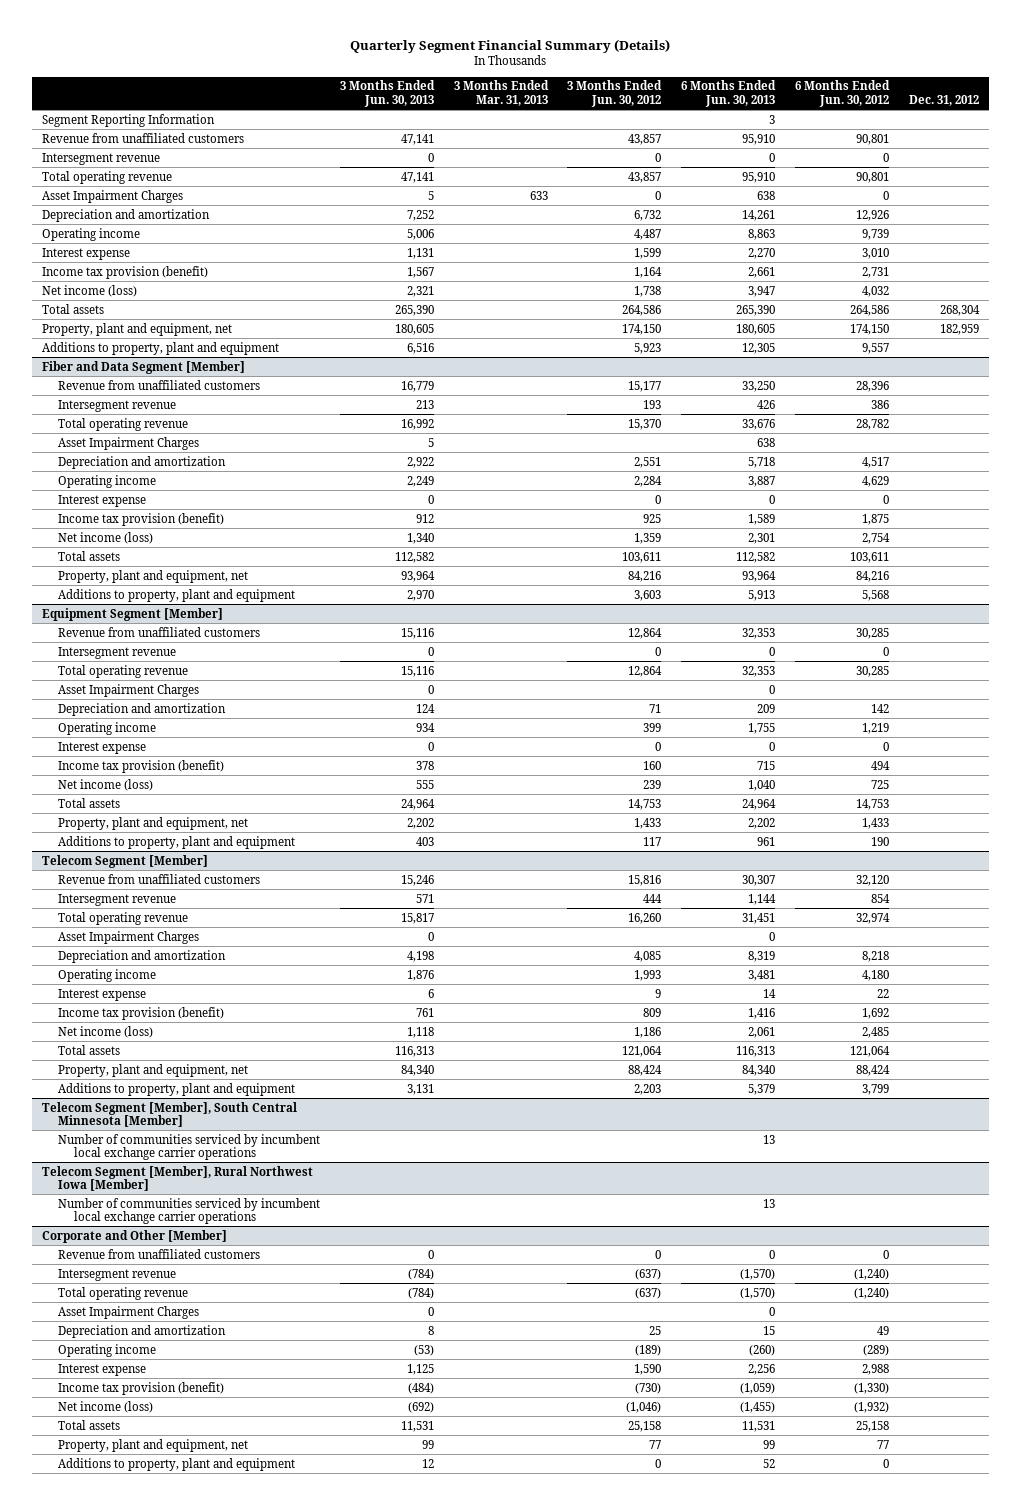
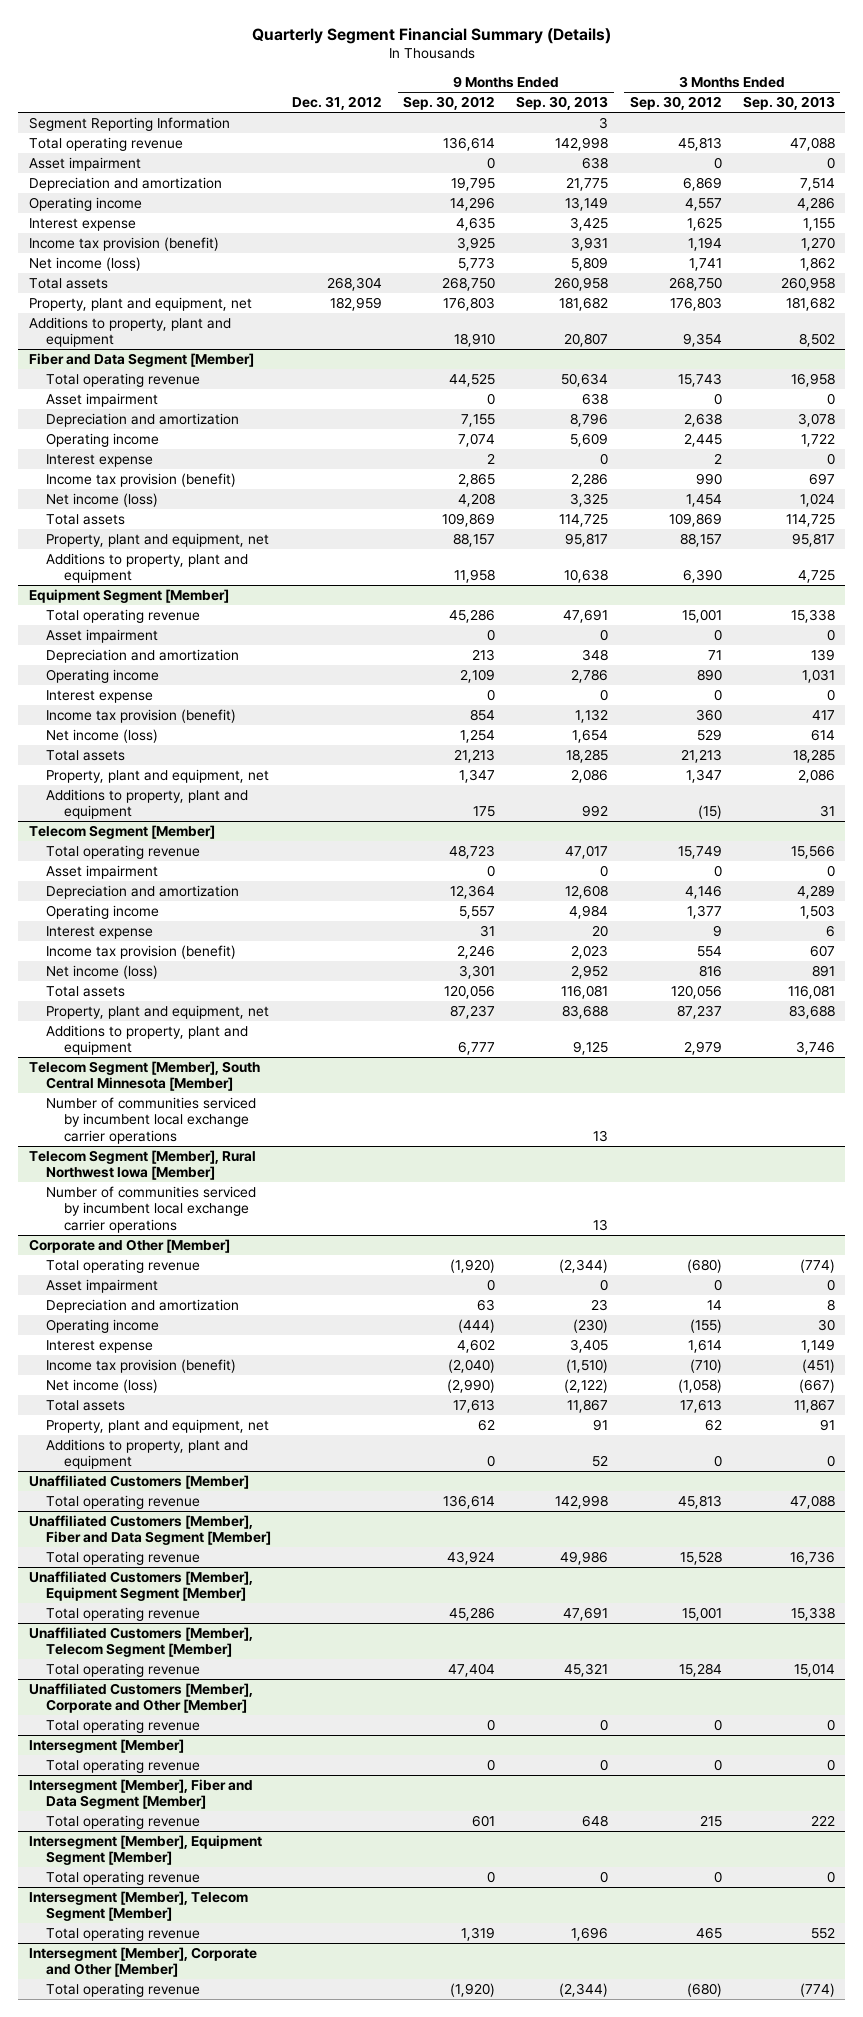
- | 3 Months Ended Jun. 30, 2013 | 3 Months Ended Mar. 31, 2013 | 3 Months Ended Jun. 30, 2012 | 6 Months Ended Jun. 30, 2013 | 6 Months Ended Jun. 30, 2012 | Dec. 31, 2012
+ | Dec. 31, 2012 | 9 Months Ended Sep. 30, 2012 | 9 Months Ended Sep. 30, 2013 | 3 Months Ended Sep. 30, 2012 | 3 Months Ended Sep. 30, 2013
- Revenue from unaffiliated customers | 47,141 | | 43,857 | 95,910 | 90,801 |
- Intersegment revenue | 0 | | 0 | 0 | 0 |
- Asset Impairment Charges | 5 | 633 | 0 | 638 | 0 |
+ Asset impairment | | 0 | 638 | 0 | 0
@ Fiber and Data Segment [Member]
- Revenue from unaffiliated customers | 16,779 | | 15,177 | 33,250 | 28,396 |
- Intersegment revenue | 213 | | 193 | 426 | 386 |
- Asset Impairment Charges | 5 | | | 638 | |
+ Asset impairment | | 0 | 638 | 0 | 0
@ Equipment Segment [Member]
- Revenue from unaffiliated customers | 15,116 | | 12,864 | 32,353 | 30,285 |
- Intersegment revenue | 0 | | 0 | 0 | 0 |
- Asset Impairment Charges | 0 | | | 0 | |
+ Asset impairment | | 0 | 0 | 0 | 0
@ Telecom Segment [Member]
- Revenue from unaffiliated customers | 15,246 | | 15,816 | 30,307 | 32,120 |
- Intersegment revenue | 571 | | 444 | 1,144 | 854 |
- Asset Impairment Charges | 0 | | | 0 | |
+ Asset impairment | | 0 | 0 | 0 | 0
@ Corporate and Other [Member]
- Revenue from unaffiliated customers | 0 | | 0 | 0 | 0 |
- Intersegment revenue | (784) | | (637) | (1,570) | (1,240) |
- Asset Impairment Charges | 0 | | | 0 | |
+ Asset impairment | | 0 | 0 | 0 | 0
+ Unaffiliated Customers [Member]
+ Total operating revenue | | 136,614 | 142,998 | 45,813 | 47,088
+ Unaffiliated Customers [Member], Fiber and Data Segment [Member]
+ Total operating revenue | | 43,924 | 49,986 | 15,528 | 16,736
+ Unaffiliated Customers [Member], Equipment Segment [Member]
+ Total operating revenue | | 45,286 | 47,691 | 15,001 | 15,338
+ Unaffiliated Customers [Member], Telecom Segment [Member]
+ Total operating revenue | | 47,404 | 45,321 | 15,284 | 15,014
+ Unaffiliated Customers [Member], Corporate and Other [Member]
+ Total operating revenue | | 0 | 0 | 0 | 0
+ Intersegment [Member]
+ Total operating revenue | | 0 | 0 | 0 | 0
+ Intersegment [Member], Fiber and Data Segment [Member]
+ Total operating revenue | | 601 | 648 | 215 | 222
+ Intersegment [Member], Equipment Segment [Member]
+ Total operating revenue | | 0 | 0 | 0 | 0
+ Intersegment [Member], Telecom Segment [Member]
+ Total operating revenue | | 1,319 | 1,696 | 465 | 552
+ Intersegment [Member], Corporate and Other [Member]
+ Total operating revenue | | (1,920) | (2,344) | (680) | (774)

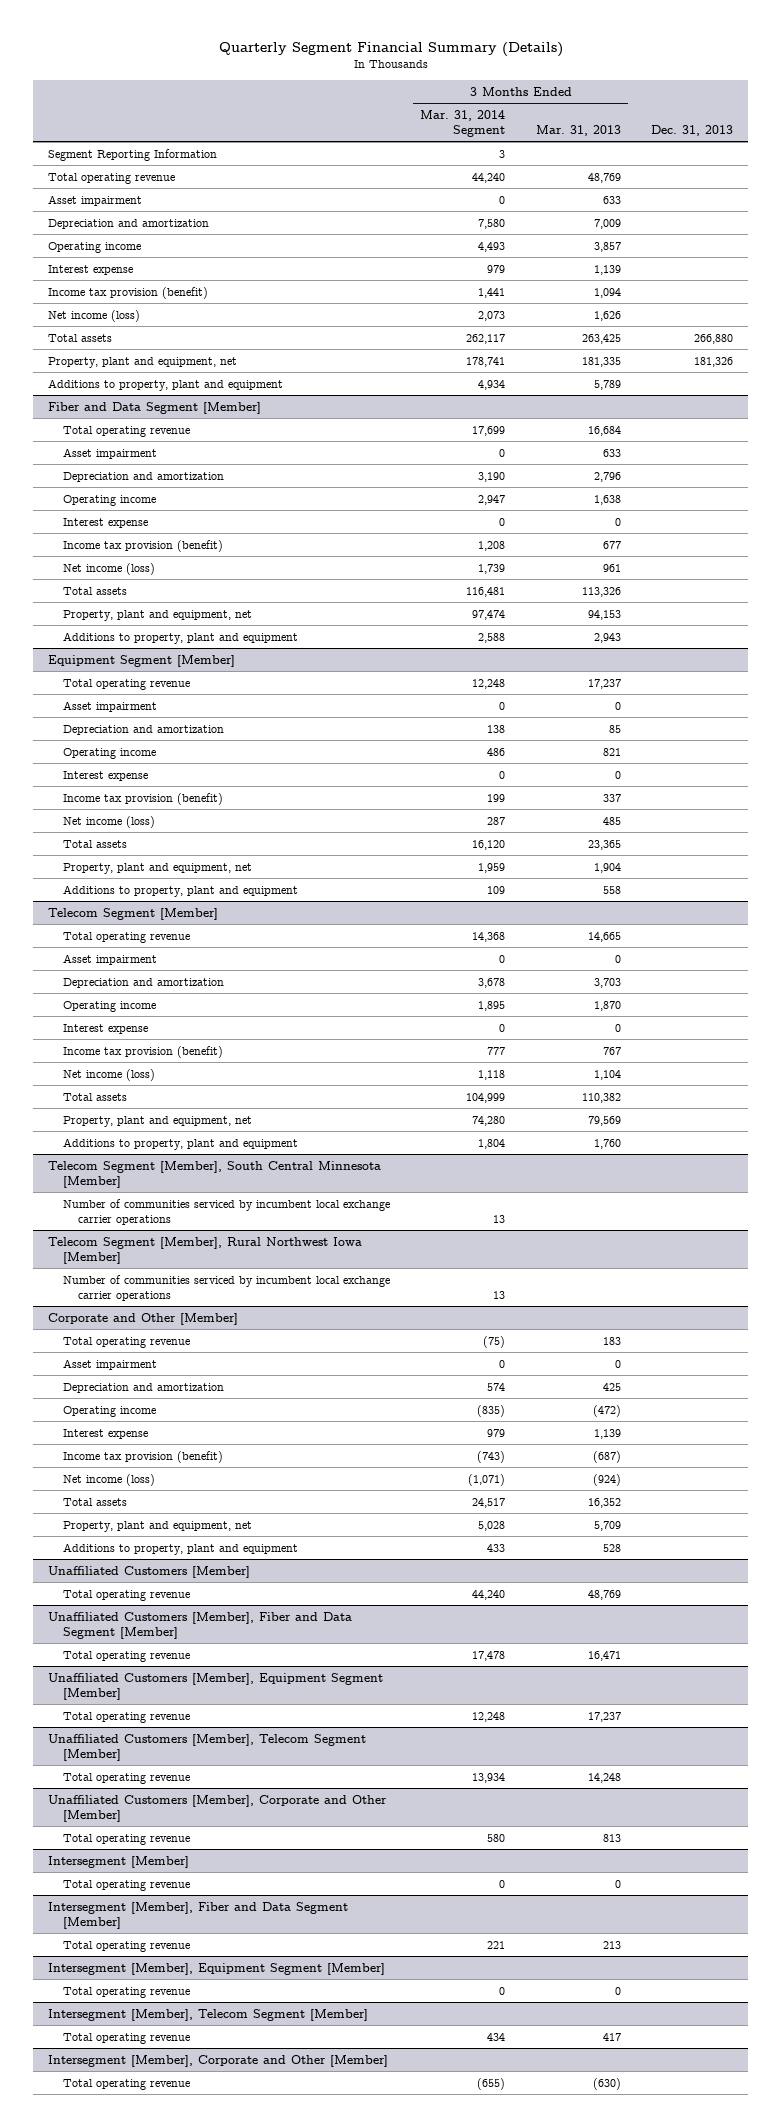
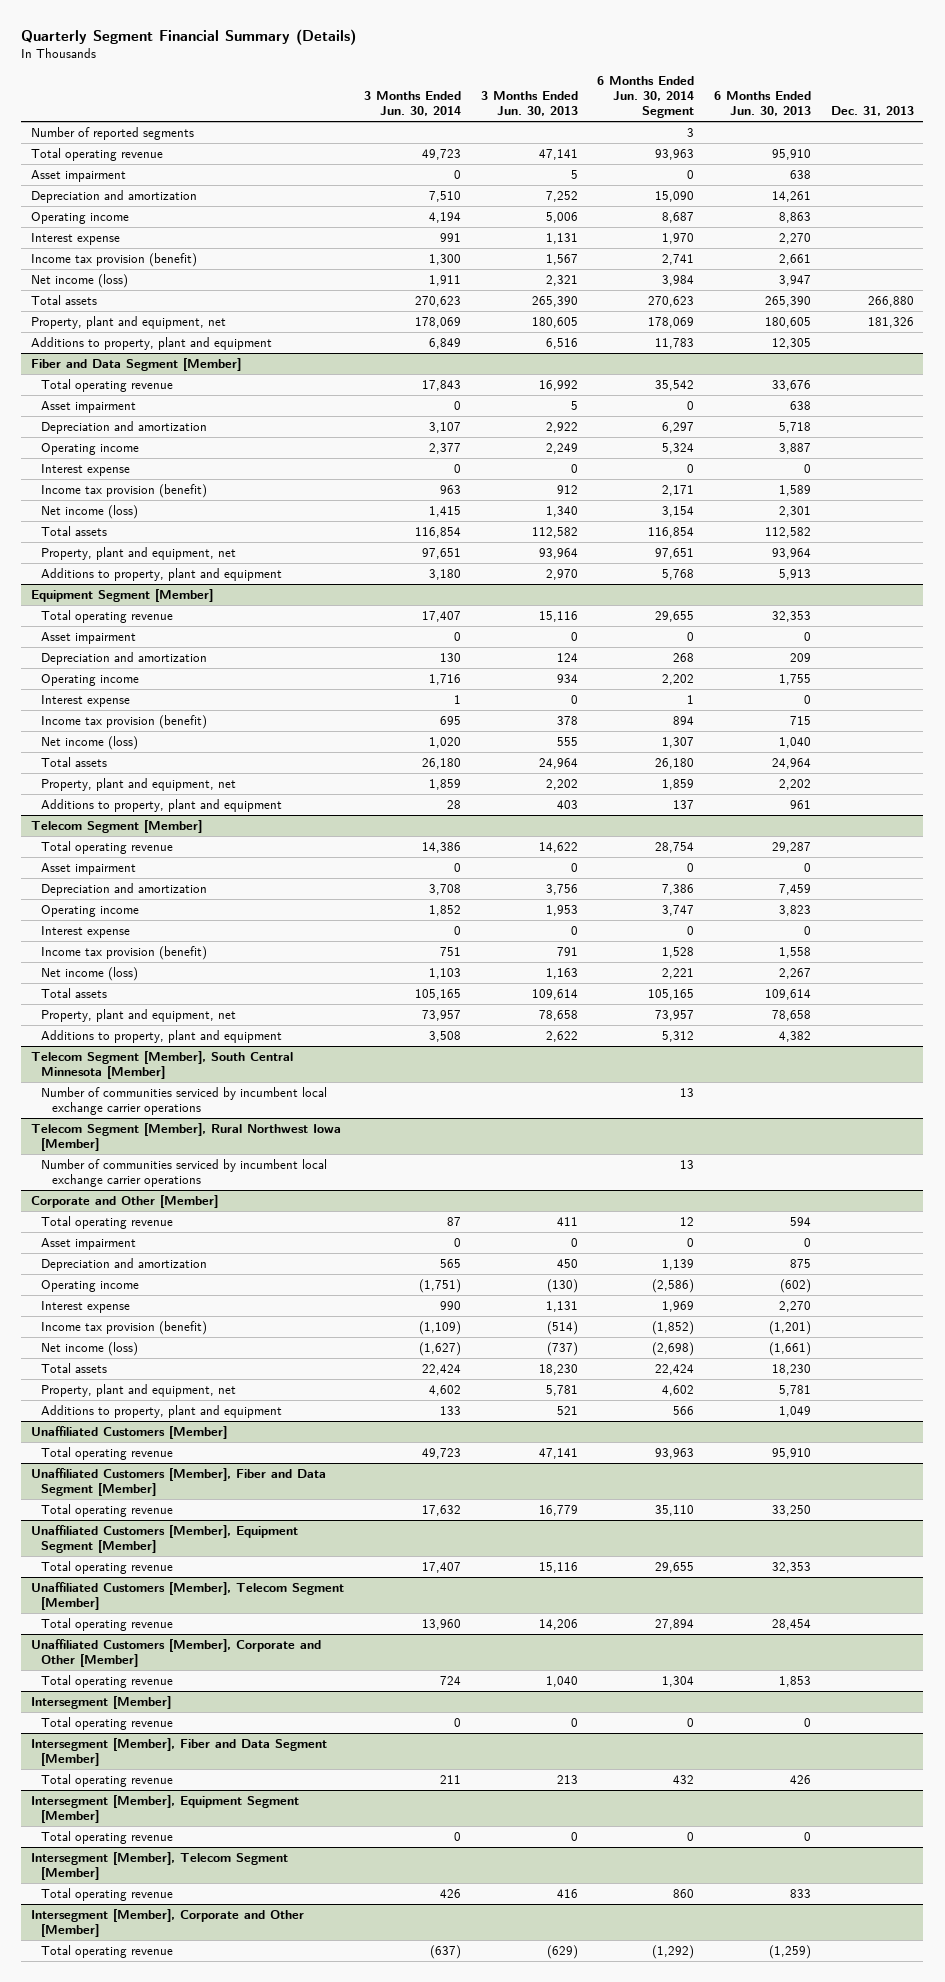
- | 3 Months Ended Mar. 31, 2014 Segment | 3 Months Ended Mar. 31, 2013 | Dec. 31, 2013
+ | 3 Months Ended Jun. 30, 2014 | 3 Months Ended Jun. 30, 2013 | 6 Months Ended Jun. 30, 2014 Segment | 6 Months Ended Jun. 30, 2013 | Dec. 31, 2013
- Segment Reporting Information | 3 | |
+ Number of reported segments | | | 3 | |

